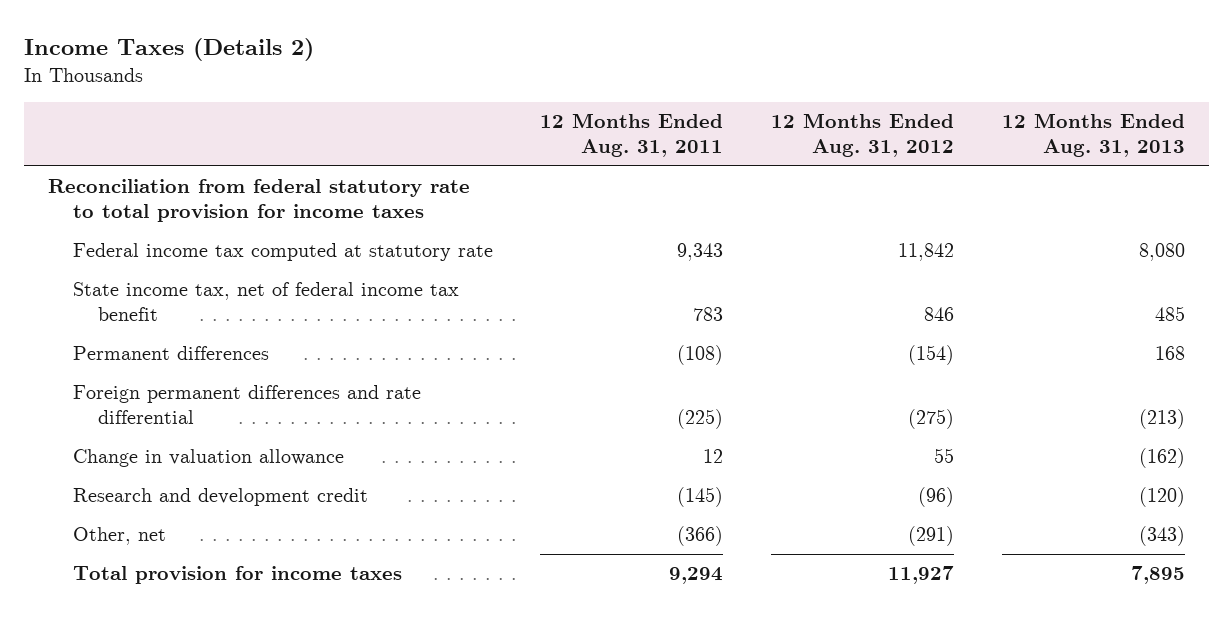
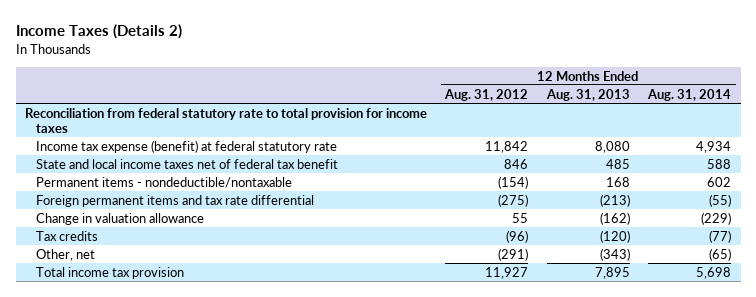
- | 12 Months Ended Aug. 31, 2011 | 12 Months Ended Aug. 31, 2012 | 12 Months Ended Aug. 31, 2013
+ | 12 Months Ended Aug. 31, 2012 | 12 Months Ended Aug. 31, 2013 | 12 Months Ended Aug. 31, 2014
- Federal income tax computed at statutory rate | 9,343 | 11,842 | 8,080
- State income tax, net of federal income tax benefit | 783 | 846 | 485
- Permanent differences | (108) | (154) | 168
- Foreign permanent differences and rate differential | (225) | (275) | (213)
+ Income tax expense (benefit) at federal statutory rate | 11,842 | 8,080 | 4,934
+ State and local income taxes net of federal tax benefit | 846 | 485 | 588
+ Permanent items - nondeductible/nontaxable | (154) | 168 | 602
+ Foreign permanent items and tax rate differential | (275) | (213) | (55)
- Research and development credit | (145) | (96) | (120)
+ Tax credits | (96) | (120) | (77)
- Total provision for income taxes | 9,294 | 11,927 | 7,895
+ Total income tax provision | 11,927 | 7,895 | 5,698

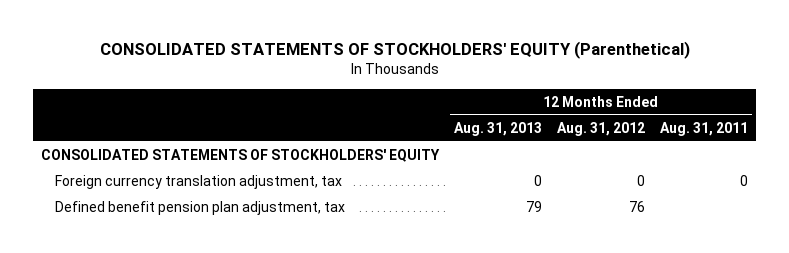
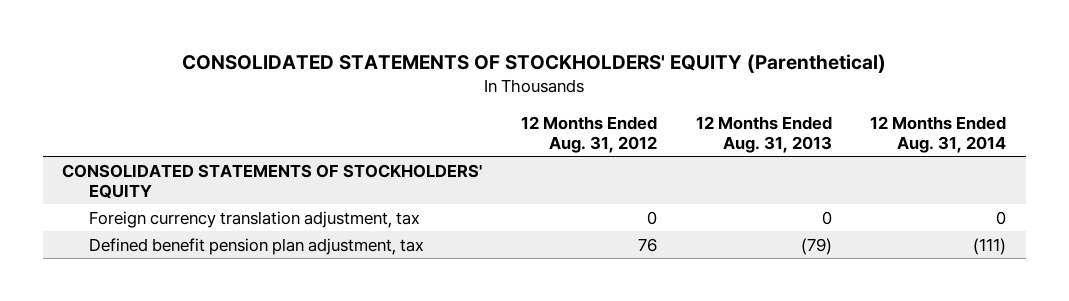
- | 12 Months Ended Aug. 31, 2013 | 12 Months Ended Aug. 31, 2012 | 12 Months Ended Aug. 31, 2011
+ | 12 Months Ended Aug. 31, 2012 | 12 Months Ended Aug. 31, 2013 | 12 Months Ended Aug. 31, 2014
- Defined benefit pension plan adjustment, tax | 79 | 76 |
+ Defined benefit pension plan adjustment, tax | 76 | (79) | (111)

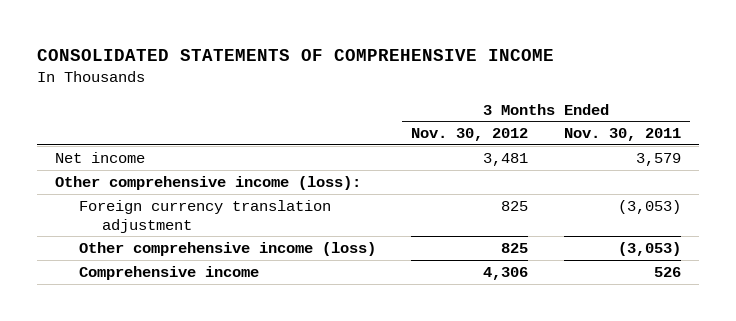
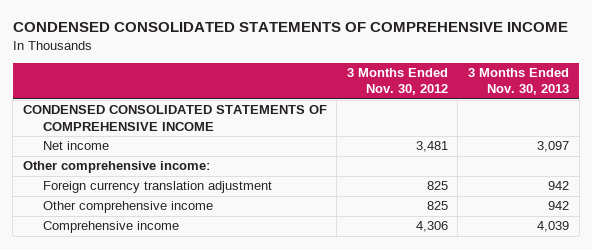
- CONSOLIDATED STATEMENTS OF COMPREHENSIVE INCOME
+ CONDENSED CONSOLIDATED STATEMENTS OF COMPREHENSIVE INCOME
- | 3 Months Ended Nov. 30, 2012 | 3 Months Ended Nov. 30, 2011
+ | 3 Months Ended Nov. 30, 2012 | 3 Months Ended Nov. 30, 2013
+ CONDENSED CONSOLIDATED STATEMENTS OF COMPREHENSIVE INCOME
- Other comprehensive income (loss):
+ Other comprehensive income:
- Other comprehensive income (loss) | 825 | (3,053)
+ Other comprehensive income | 825 | 942

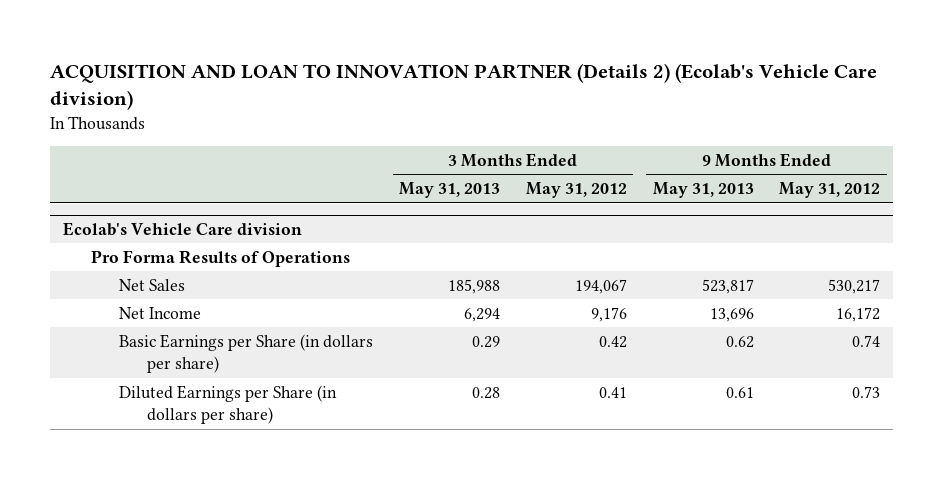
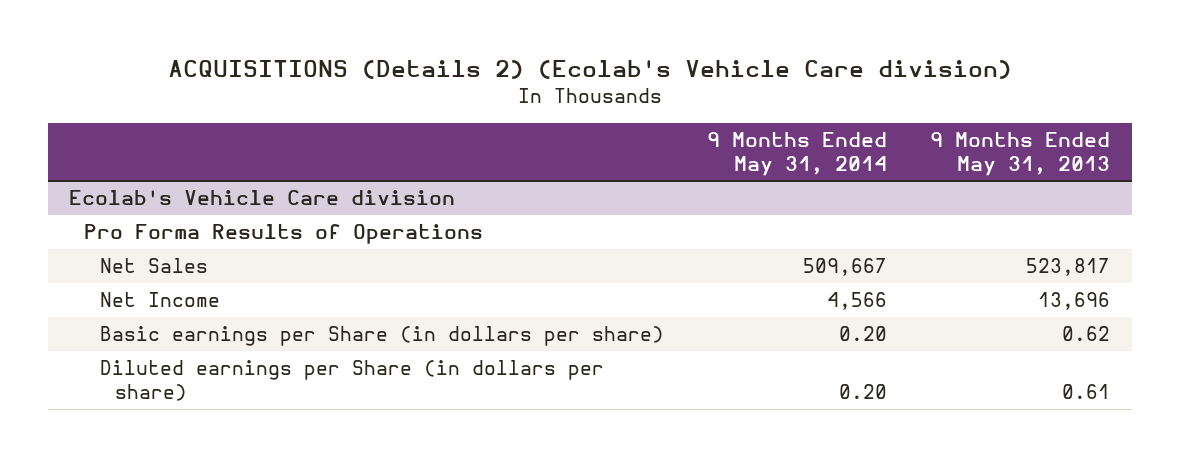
- ACQUISITION AND LOAN TO INNOVATION PARTNER (Details 2) (Ecolab's Vehicle Care division)
+ ACQUISITIONS (Details 2) (Ecolab's Vehicle Care division)
- | 3 Months Ended May 31, 2013 | 3 Months Ended May 31, 2012 | 9 Months Ended May 31, 2013 | 9 Months Ended May 31, 2012
+ | 9 Months Ended May 31, 2014 | 9 Months Ended May 31, 2013
@ Ecolab's Vehicle Care division
- Basic Earnings per Share (in dollars per share) | 0.29 | 0.42 | 0.62 | 0.74
- Diluted Earnings per Share (in dollars per share) | 0.28 | 0.41 | 0.61 | 0.73
+ Basic earnings per Share (in dollars per share) | 0.20 | 0.62
+ Diluted earnings per Share (in dollars per share) | 0.20 | 0.61

